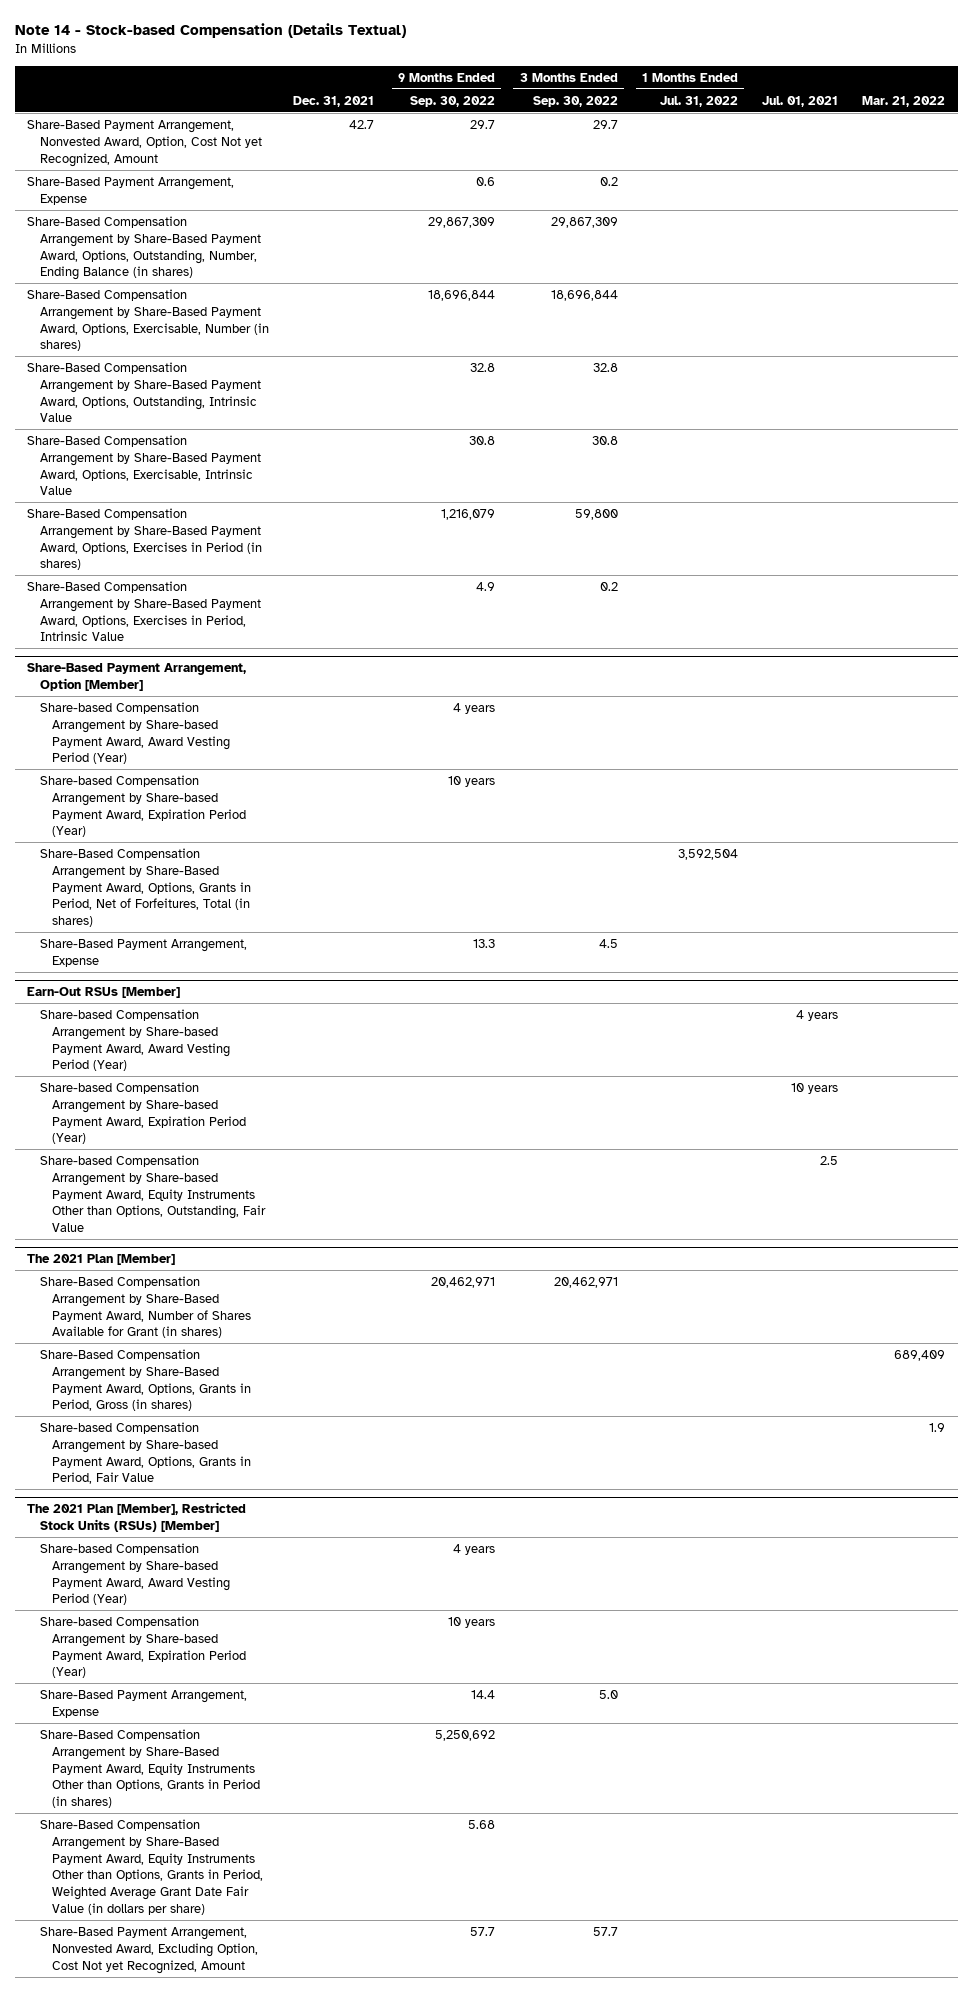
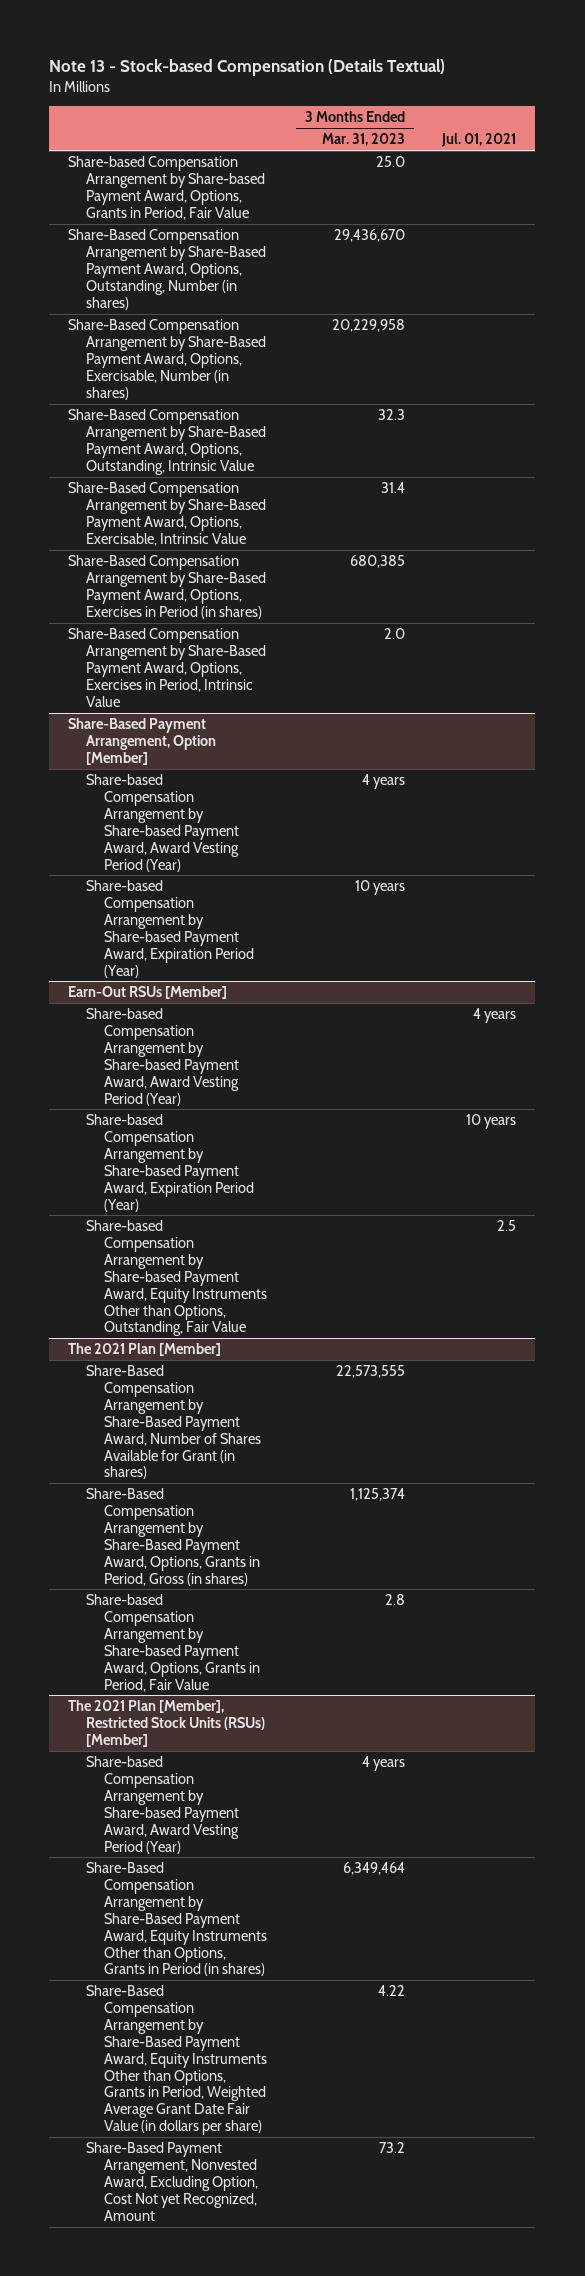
- Note 14 - Stock-based Compensation (Details Textual)
+ Note 13 - Stock-based Compensation (Details Textual)
- | Dec. 31, 2021 | 9 Months Ended Sep. 30, 2022 | 3 Months Ended Sep. 30, 2022 | 1 Months Ended Jul. 31, 2022 | Jul. 01, 2021 | Mar. 21, 2022
+ | 3 Months Ended Mar. 31, 2023 | Jul. 01, 2021
- Share-Based Payment Arrangement, Nonvested Award, Option, Cost Not yet Recognized, Amount | 42.7 | 29.7 | 29.7 | | |
- Share-Based Payment Arrangement, Expense | | 0.6 | 0.2 | | |
- Share-Based Compensation Arrangement by Share-Based Payment Award, Options, Outstanding, Number, Ending Balance (in shares) | | 29,867,309 | 29,867,309 | | |
+ Share-based Compensation Arrangement by Share-based Payment Award, Options, Grants in Period, Fair Value | 25.0 |
+ Share-Based Compensation Arrangement by Share-Based Payment Award, Options, Outstanding, Number (in shares) | 29,436,670 |
@ Share-Based Payment Arrangement, Option [Member]
- Share-Based Compensation Arrangement by Share-Based Payment Award, Options, Grants in Period, Net of Forfeitures, Total (in shares) | | | | 3,592,504 | |
- Share-Based Payment Arrangement, Expense | | 13.3 | 4.5 | | |
@ The 2021 Plan [Member], Restricted Stock Units (RSUs) [Member]
- Share-based Compensation Arrangement by Share-based Payment Award, Expiration Period (Year) | | 10 years | | | |
- Share-Based Payment Arrangement, Expense | | 14.4 | 5.0 | | |

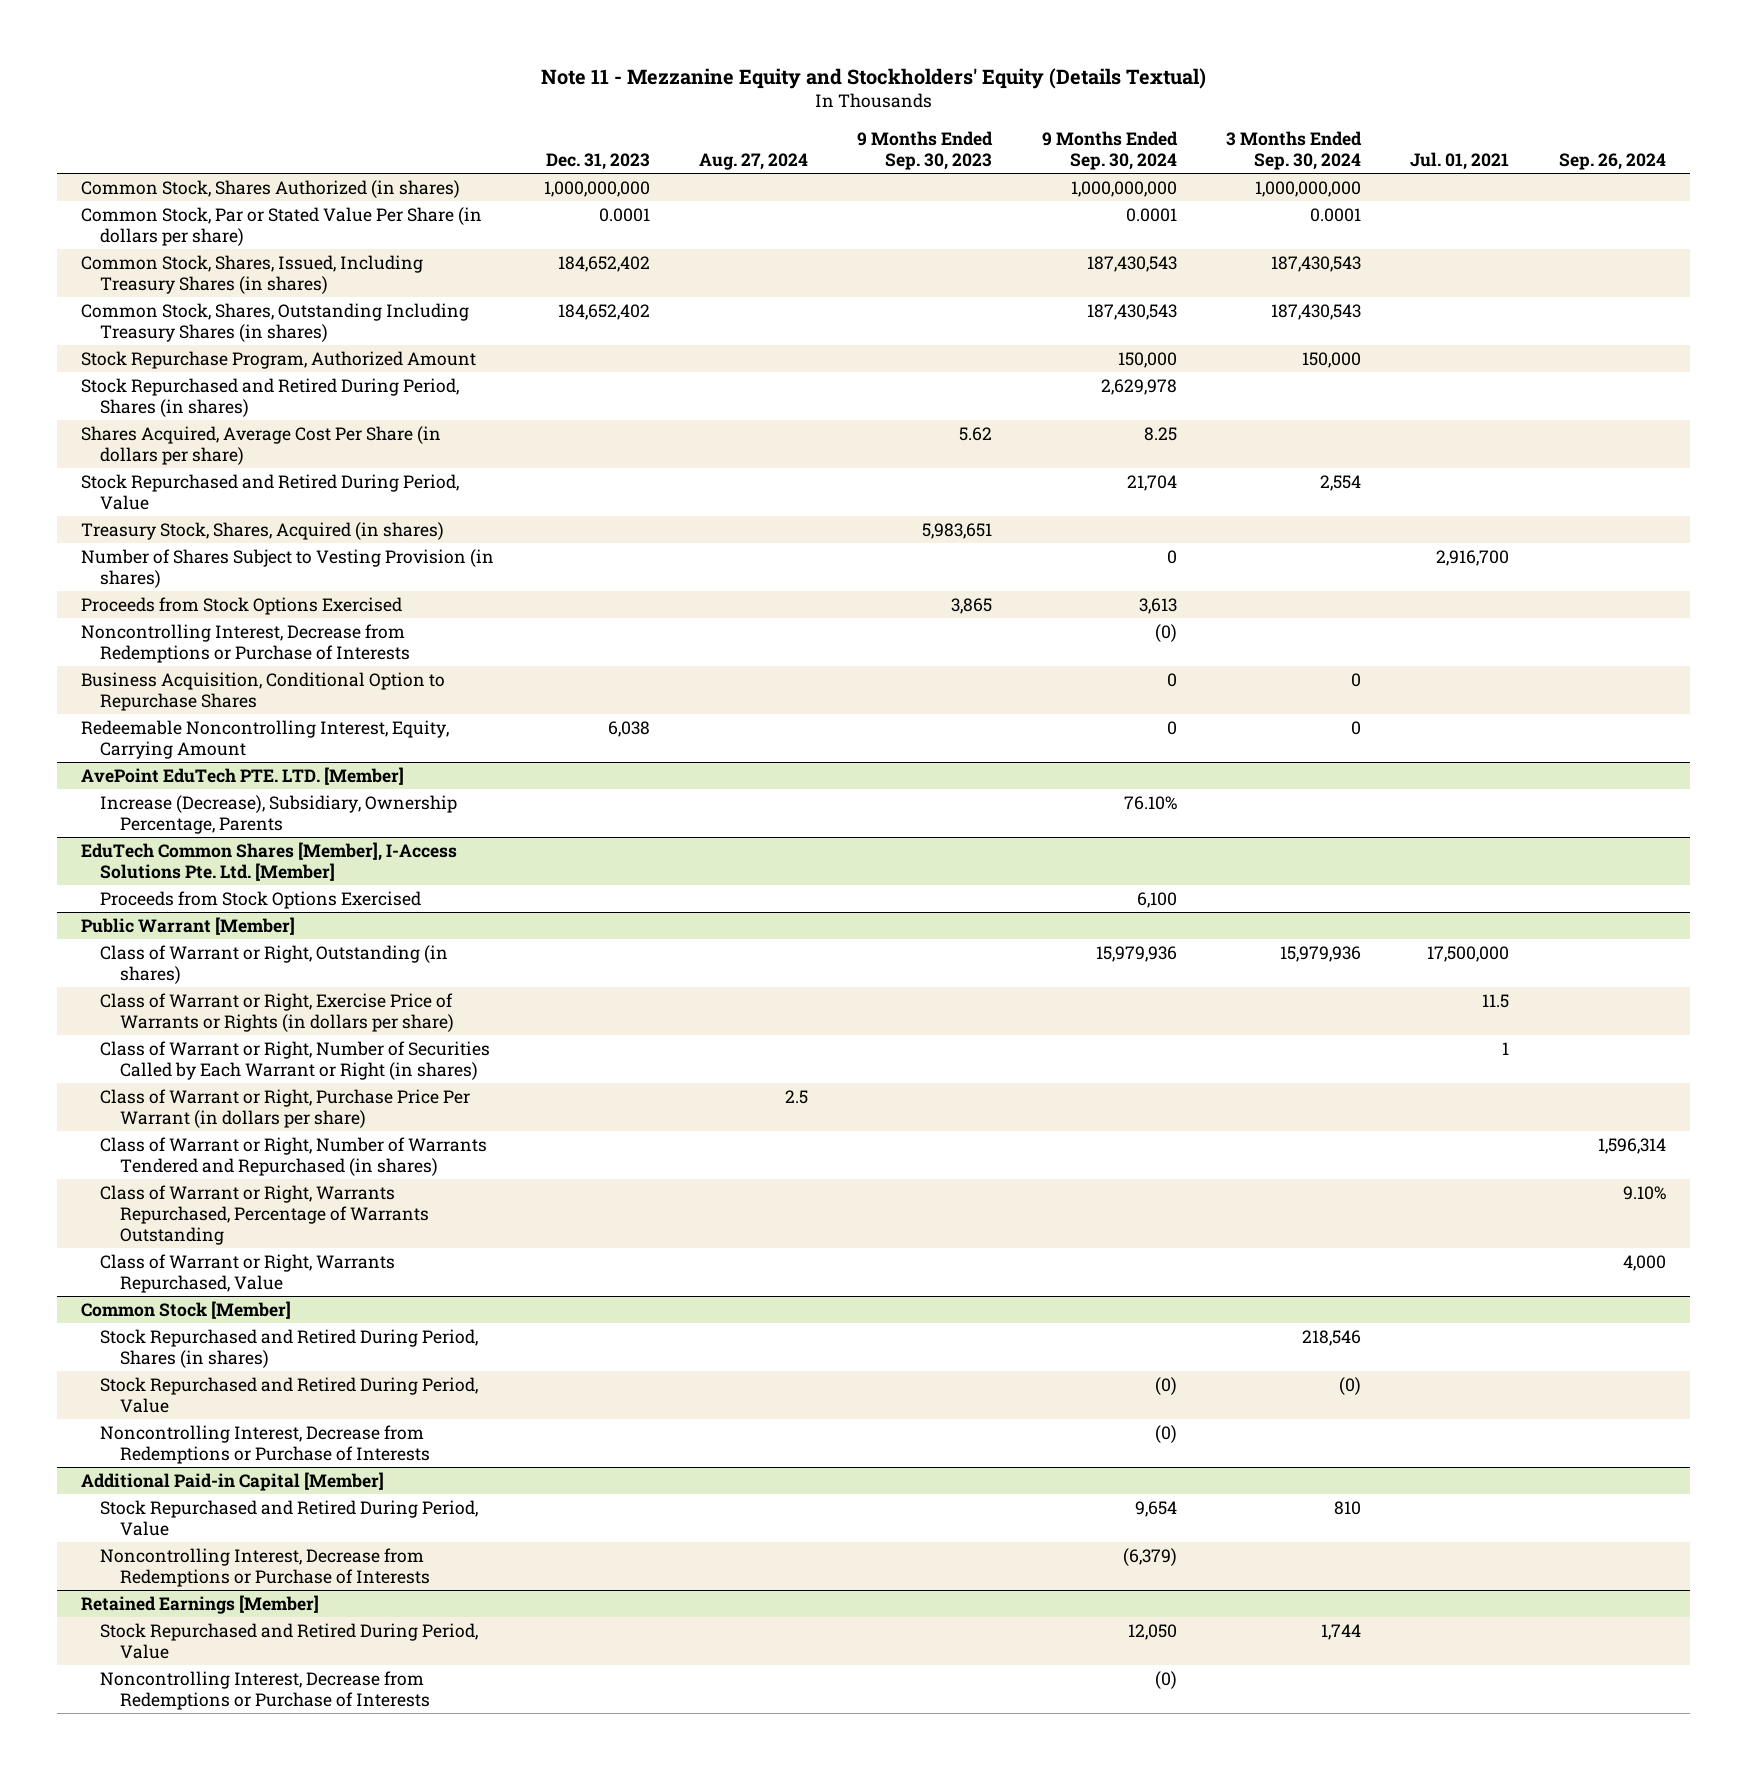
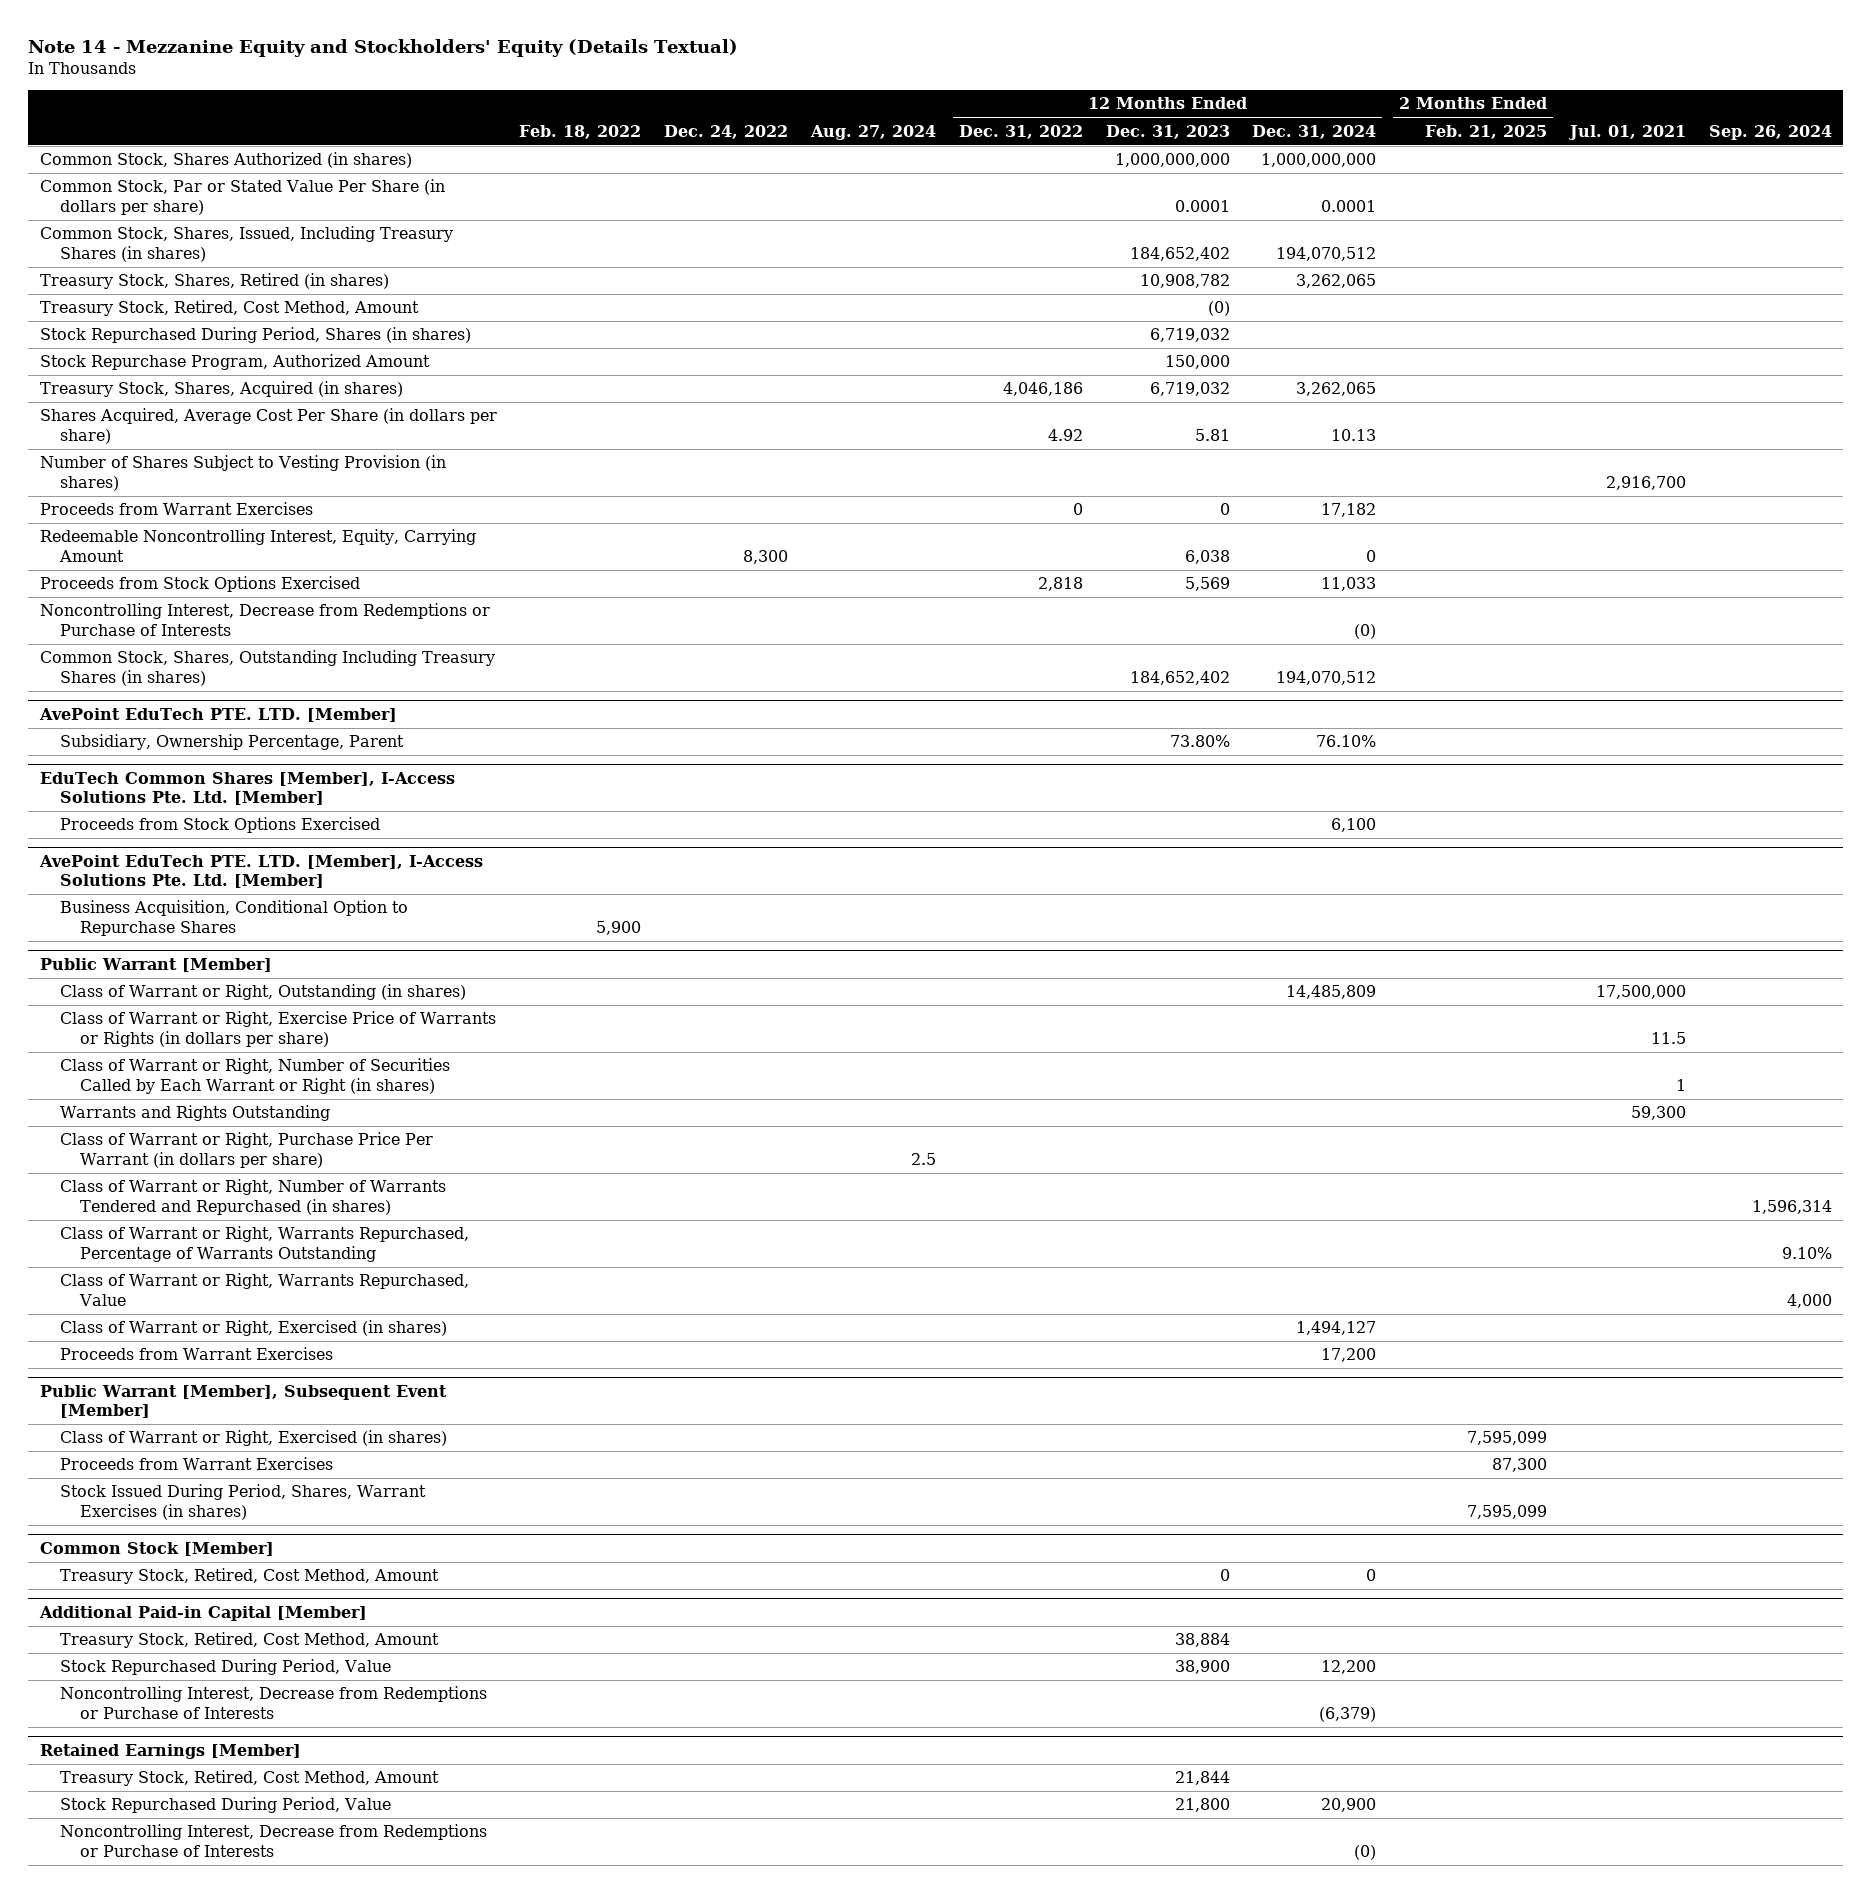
- Note 11 - Mezzanine Equity and Stockholders' Equity (Details Textual)
+ Note 14 - Mezzanine Equity and Stockholders' Equity (Details Textual)
- | Dec. 31, 2023 | Aug. 27, 2024 | 9 Months Ended Sep. 30, 2023 | 9 Months Ended Sep. 30, 2024 | 3 Months Ended Sep. 30, 2024 | Jul. 01, 2021 | Sep. 26, 2024
+ | Feb. 18, 2022 | Dec. 24, 2022 | Aug. 27, 2024 | 12 Months Ended Dec. 31, 2022 | 12 Months Ended Dec. 31, 2023 | 12 Months Ended Dec. 31, 2024 | 2 Months Ended Feb. 21, 2025 | Jul. 01, 2021 | Sep. 26, 2024
+ Treasury Stock, Shares, Retired (in shares) | | | | | 10,908,782 | 3,262,065 | | |
+ Treasury Stock, Retired, Cost Method, Amount | | | | | (0) | | | |
+ Stock Repurchased During Period, Shares (in shares) | | | | | 6,719,032 | | | |
- Stock Repurchased and Retired During Period, Shares (in shares) | | | | 2,629,978 | | |
- Stock Repurchased and Retired During Period, Value | | | | 21,704 | 2,554 | |
moved down: Shares Acquired, Average Cost Per Share (in dollars per share) | | | | 4.92 | 5.81 | 10.13 | | |
+ Proceeds from Warrant Exercises | | | | 0 | 0 | 17,182 | | |
moved up: Redeemable Noncontrolling Interest, Equity, Carrying Amount | | 8,300 | | | 6,038 | 0 | | |
- Business Acquisition, Conditional Option to Repurchase Shares | | | | 0 | 0 | |
moved down: Common Stock, Shares, Outstanding Including Treasury Shares (in shares) | | | | | 184,652,402 | 194,070,512 | | |
@ AvePoint EduTech PTE. LTD. [Member]
- Increase (Decrease), Subsidiary, Ownership Percentage, Parents | | | | 76.10% | | |
+ Subsidiary, Ownership Percentage, Parent | | | | | 73.80% | 76.10% | | |
+ AvePoint EduTech PTE. LTD. [Member], I-Access Solutions Pte. Ltd. [Member]
+ Business Acquisition, Conditional Option to Repurchase Shares | 5,900 | | | | | | | |
@ Public Warrant [Member]
+ Warrants and Rights Outstanding | | | | | | | | 59,300 |
+ Class of Warrant or Right, Exercised (in shares) | | | | | | 1,494,127 | | |
+ Proceeds from Warrant Exercises | | | | | | 17,200 | | |
+ Public Warrant [Member], Subsequent Event [Member]
+ Class of Warrant or Right, Exercised (in shares) | | | | | | | 7,595,099 | |
+ Proceeds from Warrant Exercises | | | | | | | 87,300 | |
+ Stock Issued During Period, Shares, Warrant Exercises (in shares) | | | | | | | 7,595,099 | |
@ Common Stock [Member]
- Stock Repurchased and Retired During Period, Shares (in shares) | | | | | 218,546 | |
- Stock Repurchased and Retired During Period, Value | | | | (0) | (0) | |
- Noncontrolling Interest, Decrease from Redemptions or Purchase of Interests | | | | (0) | | |
+ Treasury Stock, Retired, Cost Method, Amount | | | | | 0 | 0 | | |
@ Additional Paid-in Capital [Member]
- Stock Repurchased and Retired During Period, Value | | | | 9,654 | 810 | |
+ Treasury Stock, Retired, Cost Method, Amount | | | | | 38,884 | | | |
+ Stock Repurchased During Period, Value | | | | | 38,900 | 12,200 | | |
@ Retained Earnings [Member]
- Stock Repurchased and Retired During Period, Value | | | | 12,050 | 1,744 | |
+ Treasury Stock, Retired, Cost Method, Amount | | | | | 21,844 | | | |
+ Stock Repurchased During Period, Value | | | | | 21,800 | 20,900 | | |

